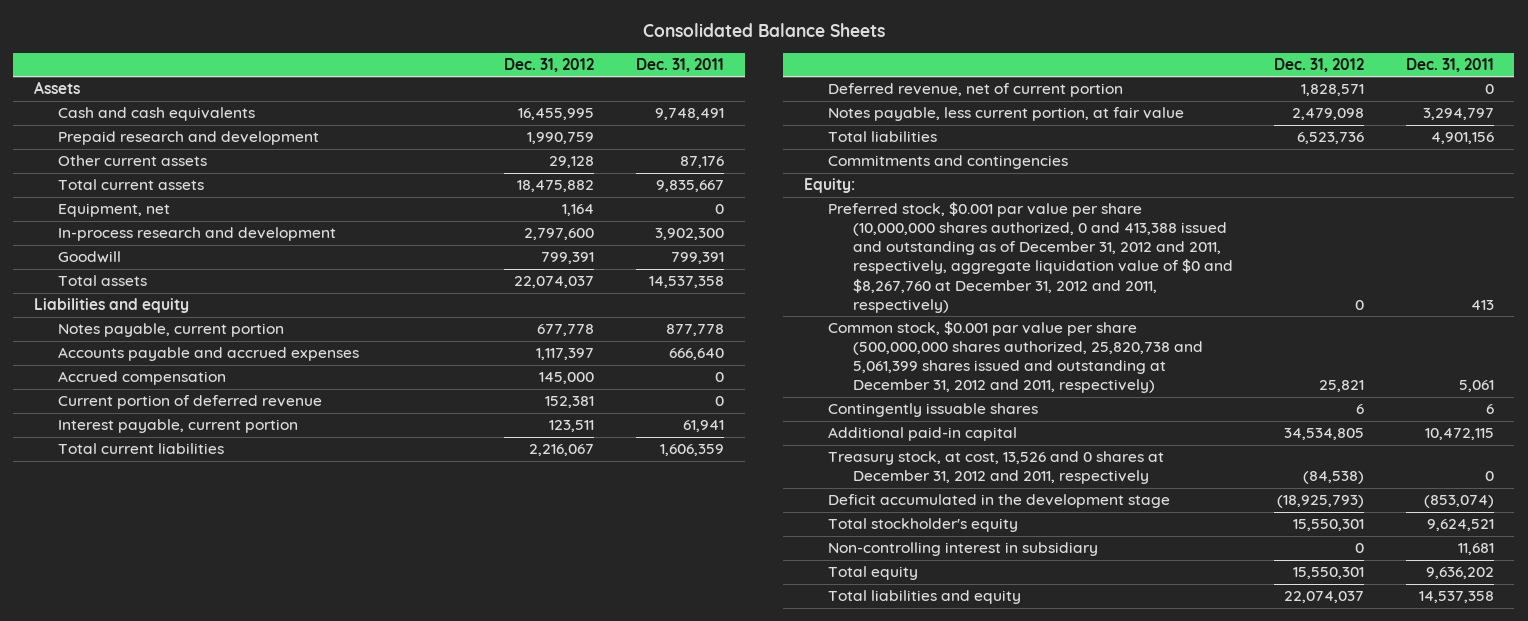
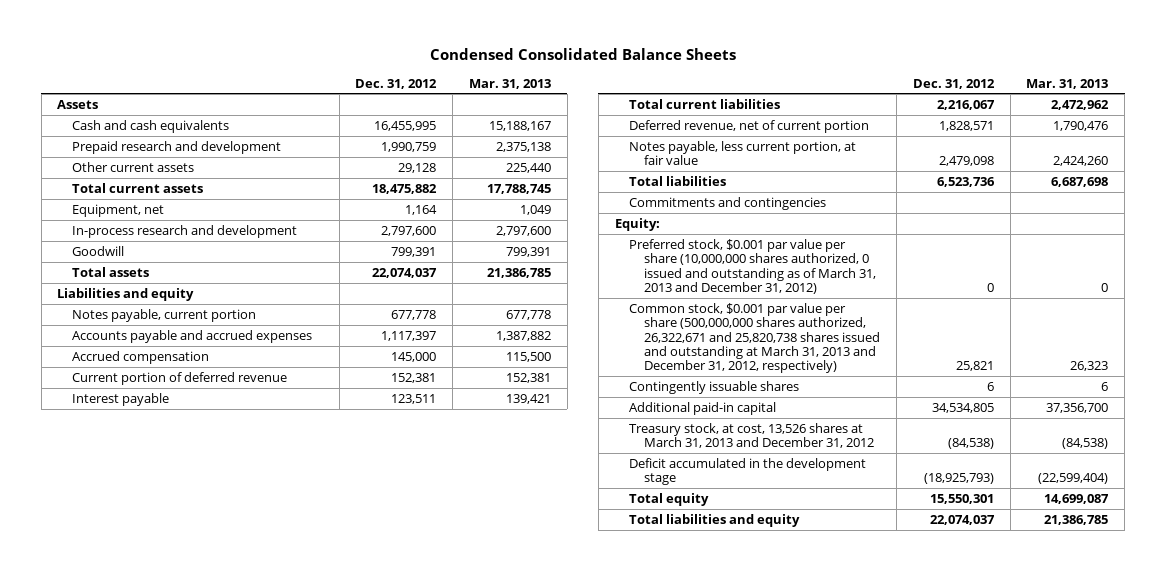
- Consolidated Balance Sheets
+ Condensed Consolidated Balance Sheets
- | Dec. 31, 2012 | Dec. 31, 2011
+ | Dec. 31, 2012 | Mar. 31, 2013
- Interest payable, current portion | 123,511 | 61,941
+ Interest payable | 123,511 | 139,421
- Preferred stock, $0.001 par value per share (10,000,000 shares authorized, 0 and 413,388 issued and outstanding as of December 31, 2012 and 2011, respectively, aggregate liquidation value of $0 and $8,267,760 at December 31, 2012 and 2011, respectively) | 0 | 413
- Common stock, $0.001 par value per share (500,000,000 shares authorized, 25,820,738 and 5,061,399 shares issued and outstanding at December 31, 2012 and 2011, respectively) | 25,821 | 5,061
+ Preferred stock, $0.001 par value per share (10,000,000 shares authorized, 0 issued and outstanding as of March 31, 2013 and December 31, 2012) | 0 | 0
+ Common stock, $0.001 par value per share (500,000,000 shares authorized, 26,322,671 and 25,820,738 shares issued and outstanding at March 31, 2013 and December 31, 2012, respectively) | 25,821 | 26,323
- Treasury stock, at cost, 13,526 and 0 shares at December 31, 2012 and 2011, respectively | (84,538) | 0
+ Treasury stock, at cost, 13,526 shares at March 31, 2013 and December 31, 2012 | (84,538) | (84,538)
- Total stockholder's equity | 15,550,301 | 9,624,521
- Non-controlling interest in subsidiary | 0 | 11,681

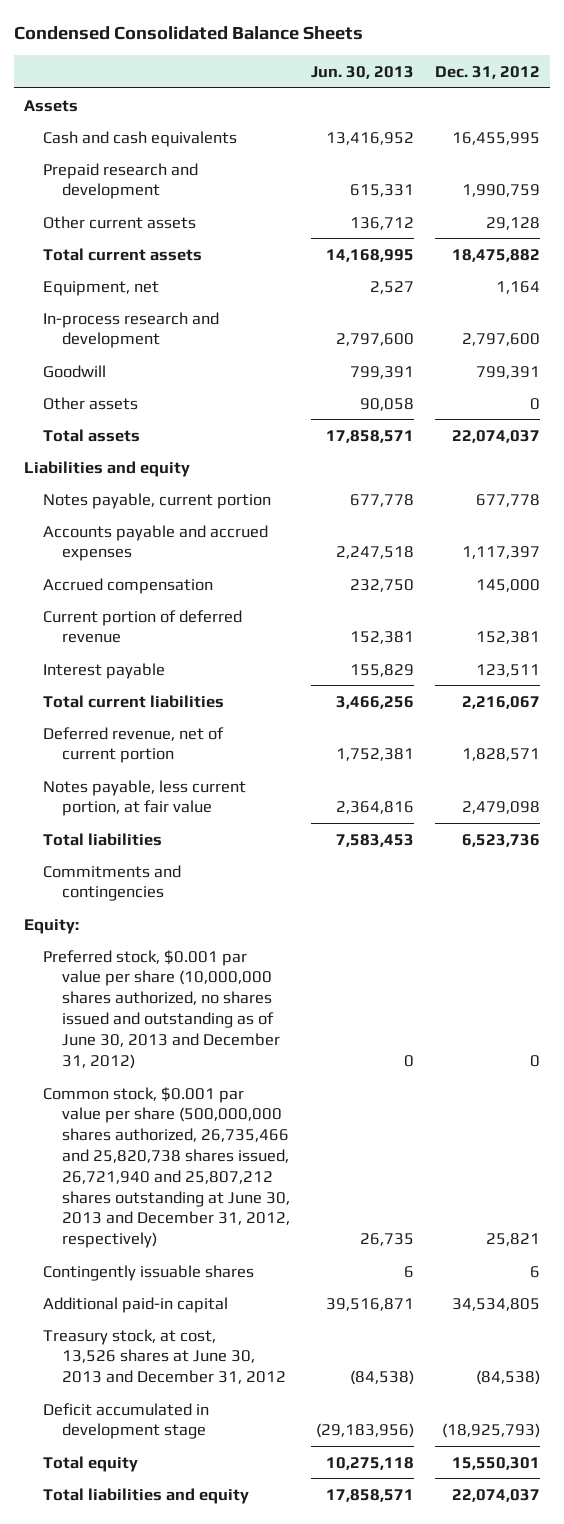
- | Dec. 31, 2012 | Mar. 31, 2013
+ | Jun. 30, 2013 | Dec. 31, 2012
+ Other assets | 90,058 | 0
- Preferred stock, $0.001 par value per share (10,000,000 shares authorized, 0 issued and outstanding as of March 31, 2013 and December 31, 2012) | 0 | 0
- Common stock, $0.001 par value per share (500,000,000 shares authorized, 26,322,671 and 25,820,738 shares issued and outstanding at March 31, 2013 and December 31, 2012, respectively) | 25,821 | 26,323
+ Preferred stock, $0.001 par value per share (10,000,000 shares authorized, no shares issued and outstanding as of June 30, 2013 and December 31, 2012) | 0 | 0
+ Common stock, $0.001 par value per share (500,000,000 shares authorized, 26,735,466 and 25,820,738 shares issued, 26,721,940 and 25,807,212 shares outstanding at June 30, 2013 and December 31, 2012, respectively) | 26,735 | 25,821
- Treasury stock, at cost, 13,526 shares at March 31, 2013 and December 31, 2012 | (84,538) | (84,538)
- Deficit accumulated in the development stage | (18,925,793) | (22,599,404)
+ Treasury stock, at cost, 13,526 shares at June 30, 2013 and December 31, 2012 | (84,538) | (84,538)
+ Deficit accumulated in development stage | (29,183,956) | (18,925,793)

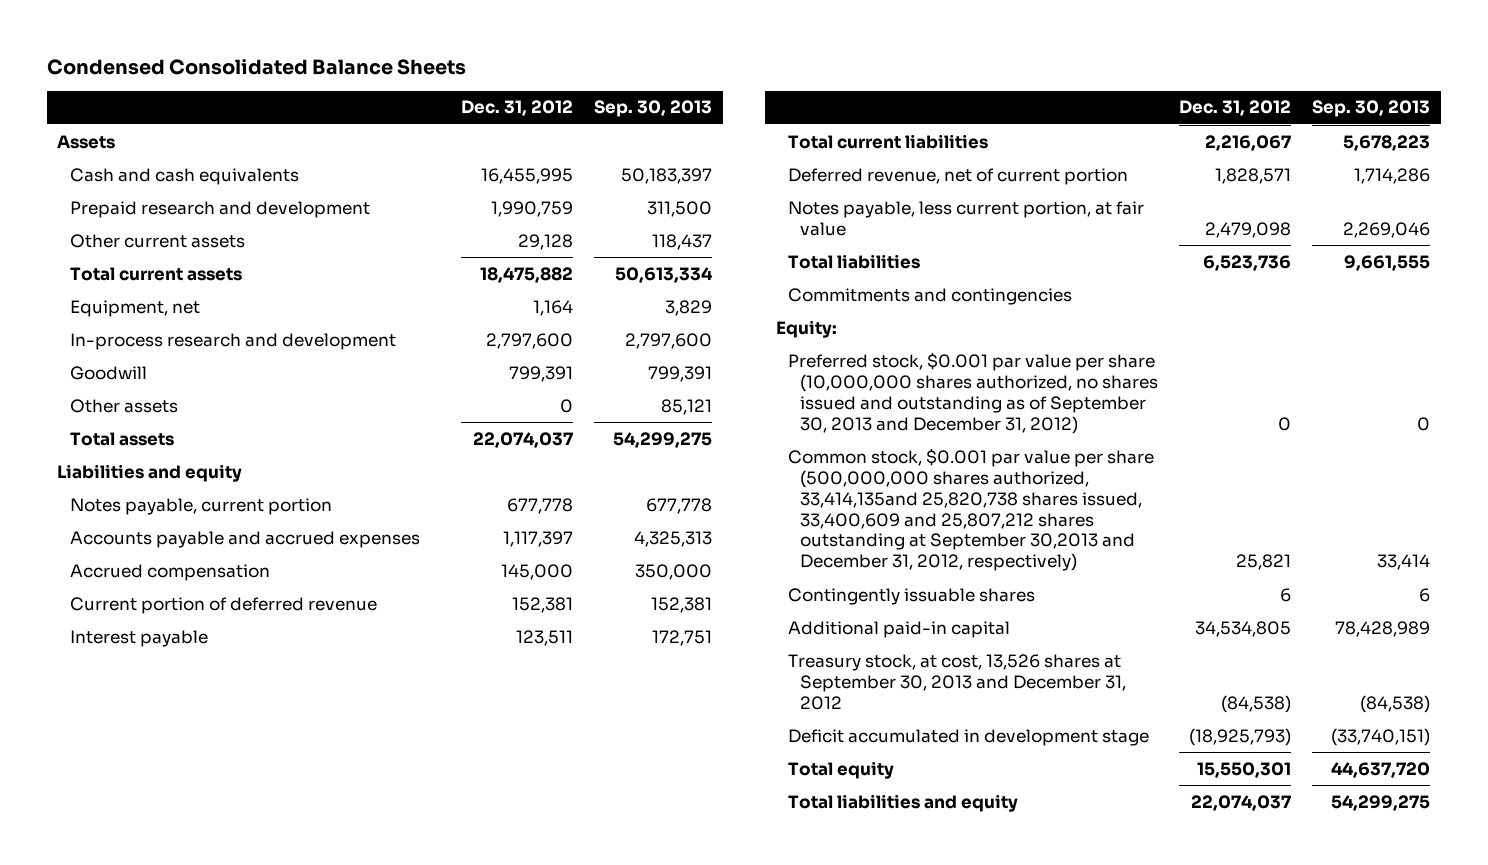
- | Jun. 30, 2013 | Dec. 31, 2012
+ | Dec. 31, 2012 | Sep. 30, 2013
- Preferred stock, $0.001 par value per share (10,000,000 shares authorized, no shares issued and outstanding as of June 30, 2013 and December 31, 2012) | 0 | 0
- Common stock, $0.001 par value per share (500,000,000 shares authorized, 26,735,466 and 25,820,738 shares issued, 26,721,940 and 25,807,212 shares outstanding at June 30, 2013 and December 31, 2012, respectively) | 26,735 | 25,821
+ Preferred stock, $0.001 par value per share (10,000,000 shares authorized, no shares issued and outstanding as of September 30, 2013 and December 31, 2012) | 0 | 0
+ Common stock, $0.001 par value per share (500,000,000 shares authorized, 33,414,135and 25,820,738 shares issued, 33,400,609 and 25,807,212 shares outstanding at September 30,2013 and December 31, 2012, respectively) | 25,821 | 33,414
- Treasury stock, at cost, 13,526 shares at June 30, 2013 and December 31, 2012 | (84,538) | (84,538)
+ Treasury stock, at cost, 13,526 shares at September 30, 2013 and December 31, 2012 | (84,538) | (84,538)

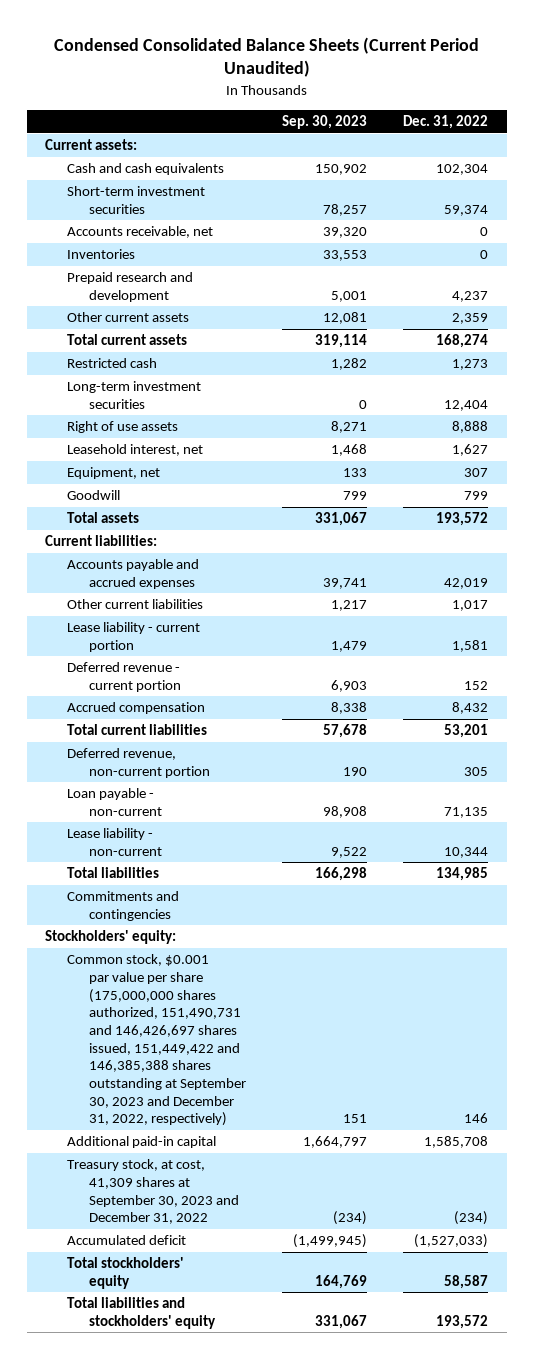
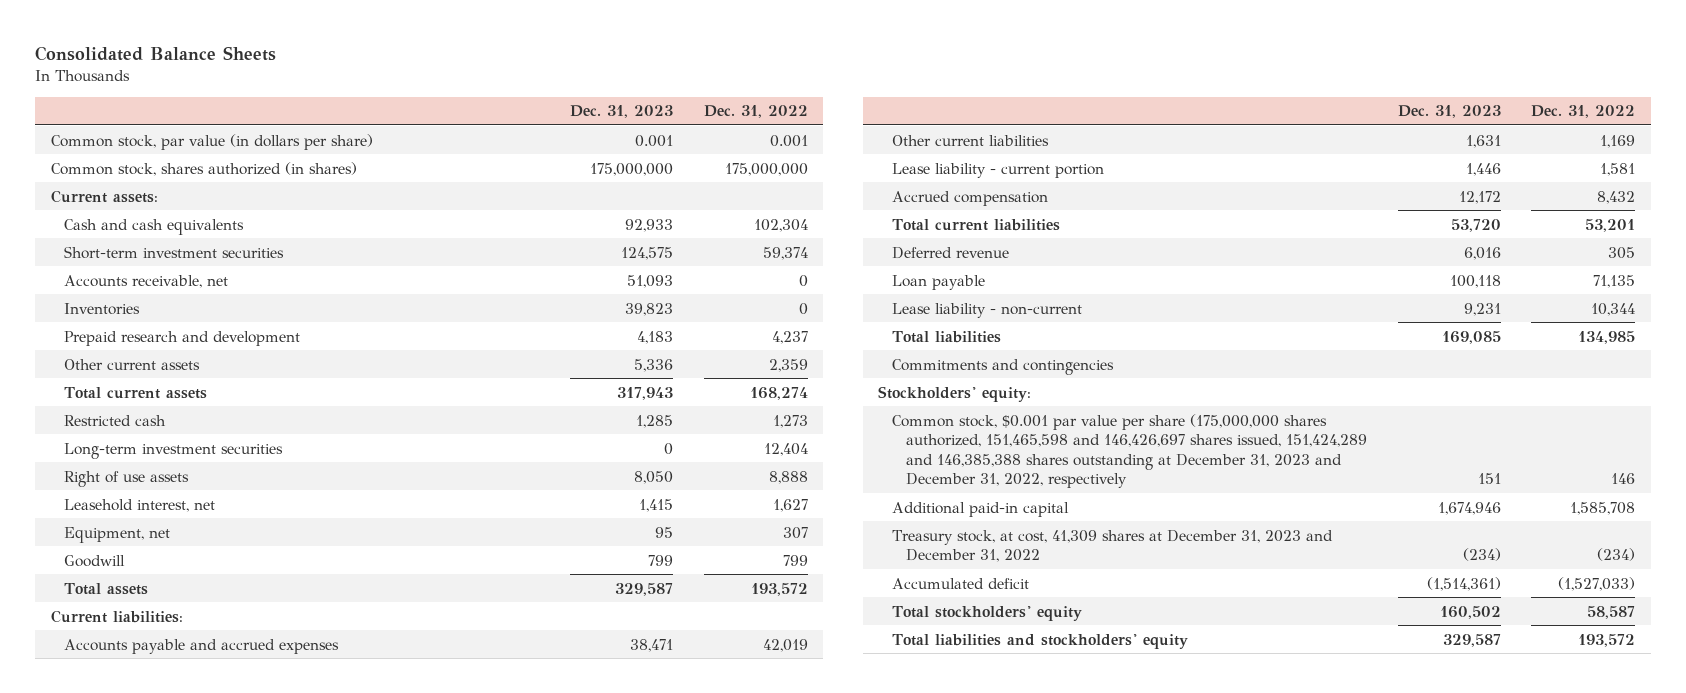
- Condensed Consolidated Balance Sheets (Current Period Unaudited)
+ Consolidated Balance Sheets
- | Sep. 30, 2023 | Dec. 31, 2022
+ | Dec. 31, 2023 | Dec. 31, 2022
+ Common stock, par value (in dollars per share) | 0.001 | 0.001
+ Common stock, shares authorized (in shares) | 175,000,000 | 175,000,000
- Other current liabilities | 1,217 | 1,017
+ Other current liabilities | 1,631 | 1,169
- Deferred revenue - current portion | 6,903 | 152
- Deferred revenue, non-current portion | 190 | 305
- Loan payable - non-current | 98,908 | 71,135
+ Deferred revenue | 6,016 | 305
+ Loan payable | 100,118 | 71,135
- Common stock, $0.001 par value per share (175,000,000 shares authorized, 151,490,731 and 146,426,697 shares issued, 151,449,422 and 146,385,388 shares outstanding at September 30, 2023 and December 31, 2022, respectively) | 151 | 146
+ Common stock, $0.001 par value per share (175,000,000 shares authorized, 151,465,598 and 146,426,697 shares issued, 151,424,289 and 146,385,388 shares outstanding at December 31, 2023 and December 31, 2022, respectively | 151 | 146
- Treasury stock, at cost, 41,309 shares at September 30, 2023 and December 31, 2022 | (234) | (234)
+ Treasury stock, at cost, 41,309 shares at December 31, 2023 and December 31, 2022 | (234) | (234)

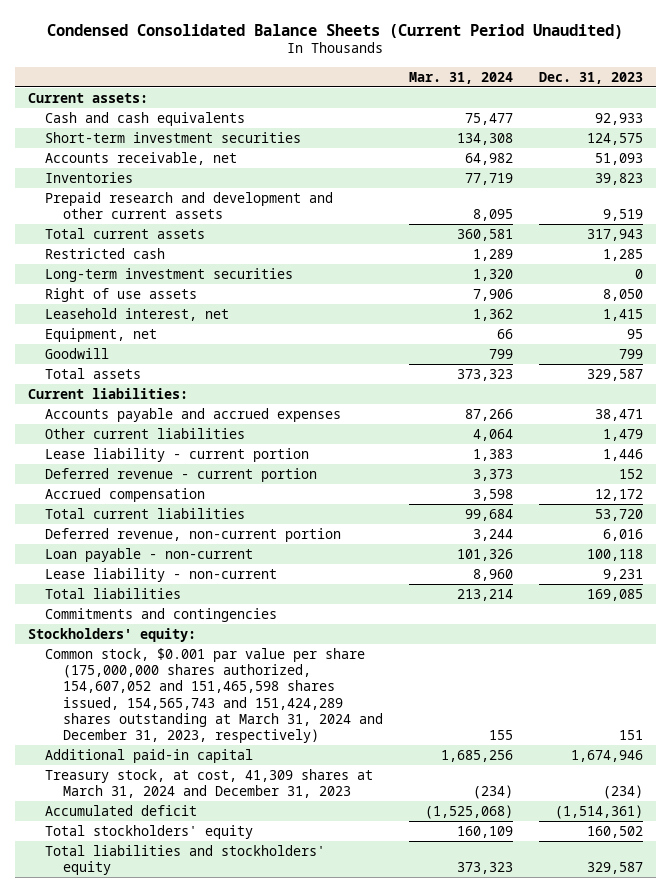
- Consolidated Balance Sheets
+ Condensed Consolidated Balance Sheets (Current Period Unaudited)
- | Dec. 31, 2023 | Dec. 31, 2022
+ | Mar. 31, 2024 | Dec. 31, 2023
- Common stock, par value (in dollars per share) | 0.001 | 0.001
- Common stock, shares authorized (in shares) | 175,000,000 | 175,000,000
- Prepaid research and development | 4,183 | 4,237
- Other current assets | 5,336 | 2,359
+ Prepaid research and development and other current assets | 8,095 | 9,519
- Other current liabilities | 1,631 | 1,169
+ Other current liabilities | 4,064 | 1,479
+ Deferred revenue - current portion | 3,373 | 152
- Deferred revenue | 6,016 | 305
- Loan payable | 100,118 | 71,135
+ Deferred revenue, non-current portion | 3,244 | 6,016
+ Loan payable - non-current | 101,326 | 100,118
- Common stock, $0.001 par value per share (175,000,000 shares authorized, 151,465,598 and 146,426,697 shares issued, 151,424,289 and 146,385,388 shares outstanding at December 31, 2023 and December 31, 2022, respectively | 151 | 146
+ Common stock, $0.001 par value per share (175,000,000 shares authorized, 154,607,052 and 151,465,598 shares issued, 154,565,743 and 151,424,289 shares outstanding at March 31, 2024 and December 31, 2023, respectively) | 155 | 151
- Treasury stock, at cost, 41,309 shares at December 31, 2023 and December 31, 2022 | (234) | (234)
+ Treasury stock, at cost, 41,309 shares at March 31, 2024 and December 31, 2023 | (234) | (234)

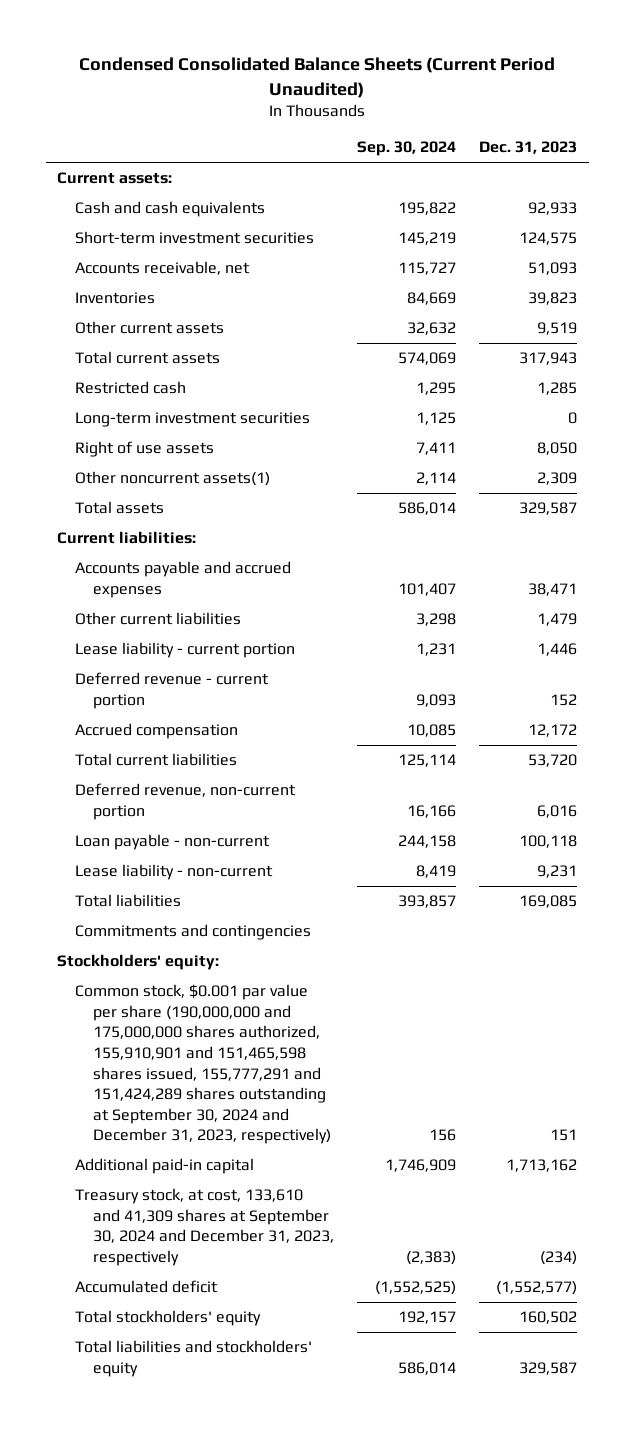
- | Mar. 31, 2024 | Dec. 31, 2023
+ | Sep. 30, 2024 | Dec. 31, 2023
- Prepaid research and development and other current assets | 8,095 | 9,519
+ Other current assets | 32,632 | 9,519
- Leasehold interest, net | 1,362 | 1,415
- Equipment, net | 66 | 95
- Goodwill | 799 | 799
+ Other noncurrent assets(1) | 2,114 | 2,309
- Common stock, $0.001 par value per share (175,000,000 shares authorized, 154,607,052 and 151,465,598 shares issued, 154,565,743 and 151,424,289 shares outstanding at March 31, 2024 and December 31, 2023, respectively) | 155 | 151
- Additional paid-in capital | 1,685,256 | 1,674,946
- Treasury stock, at cost, 41,309 shares at March 31, 2024 and December 31, 2023 | (234) | (234)
- Accumulated deficit | (1,525,068) | (1,514,361)
+ Common stock, $0.001 par value per share (190,000,000 and 175,000,000 shares authorized, 155,910,901 and 151,465,598 shares issued, 155,777,291 and 151,424,289 shares outstanding at September 30, 2024 and December 31, 2023, respectively) | 156 | 151
+ Additional paid-in capital | 1,746,909 | 1,713,162
+ Treasury stock, at cost, 133,610 and 41,309 shares at September 30, 2024 and December 31, 2023, respectively | (2,383) | (234)
+ Accumulated deficit | (1,552,525) | (1,552,577)

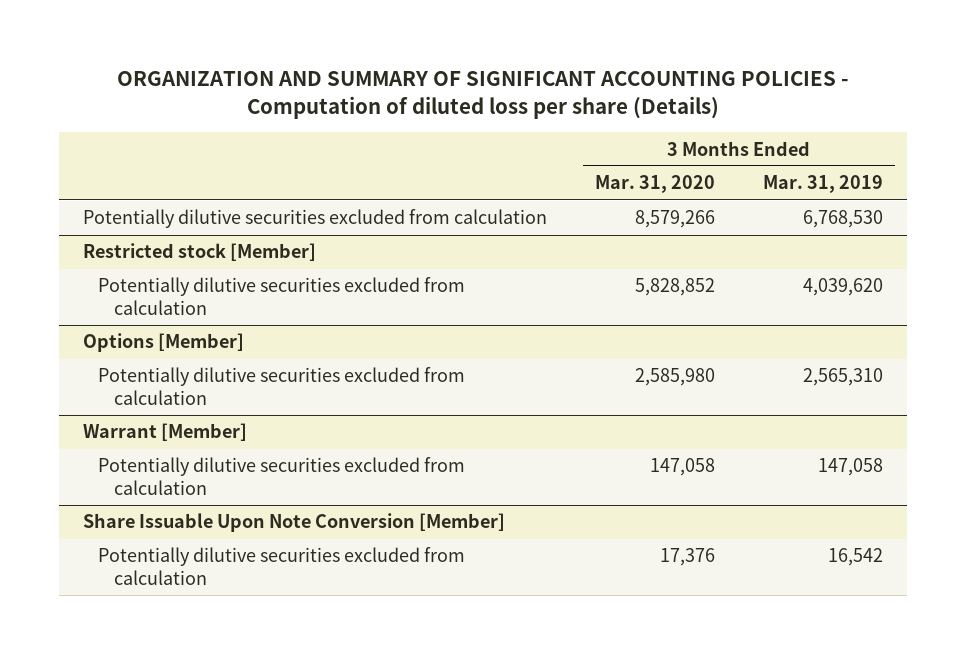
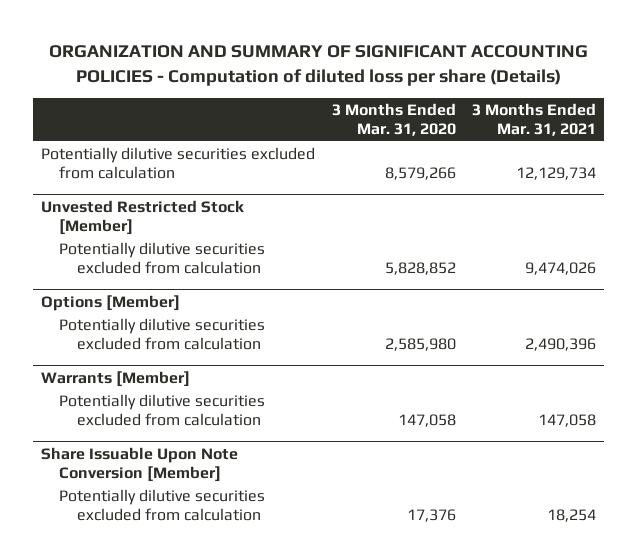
- | 3 Months Ended Mar. 31, 2020 | 3 Months Ended Mar. 31, 2019
+ | 3 Months Ended Mar. 31, 2020 | 3 Months Ended Mar. 31, 2021
- Restricted stock [Member]
+ Unvested Restricted Stock [Member]
- Warrant [Member]
+ Warrants [Member]

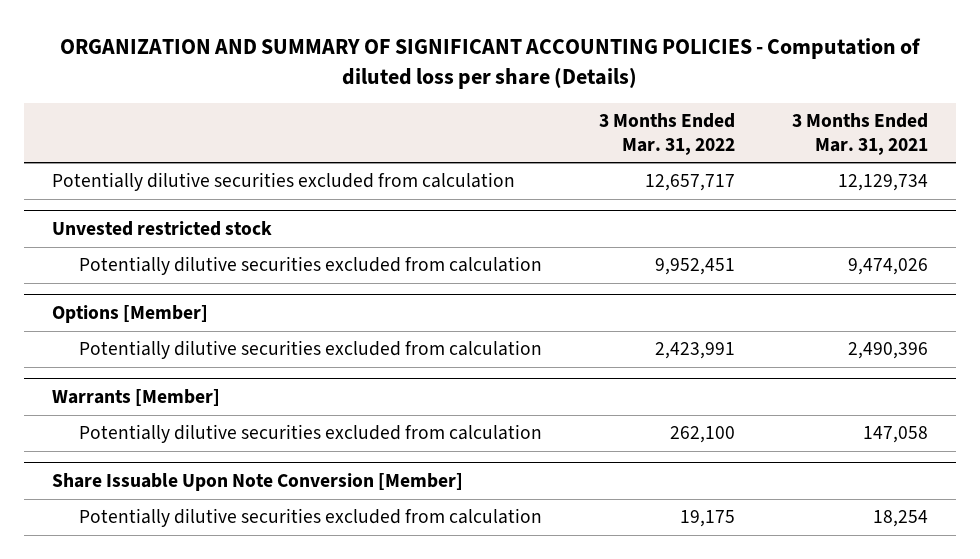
- | 3 Months Ended Mar. 31, 2020 | 3 Months Ended Mar. 31, 2021
+ | 3 Months Ended Mar. 31, 2022 | 3 Months Ended Mar. 31, 2021
- Unvested Restricted Stock [Member]
+ Unvested restricted stock

